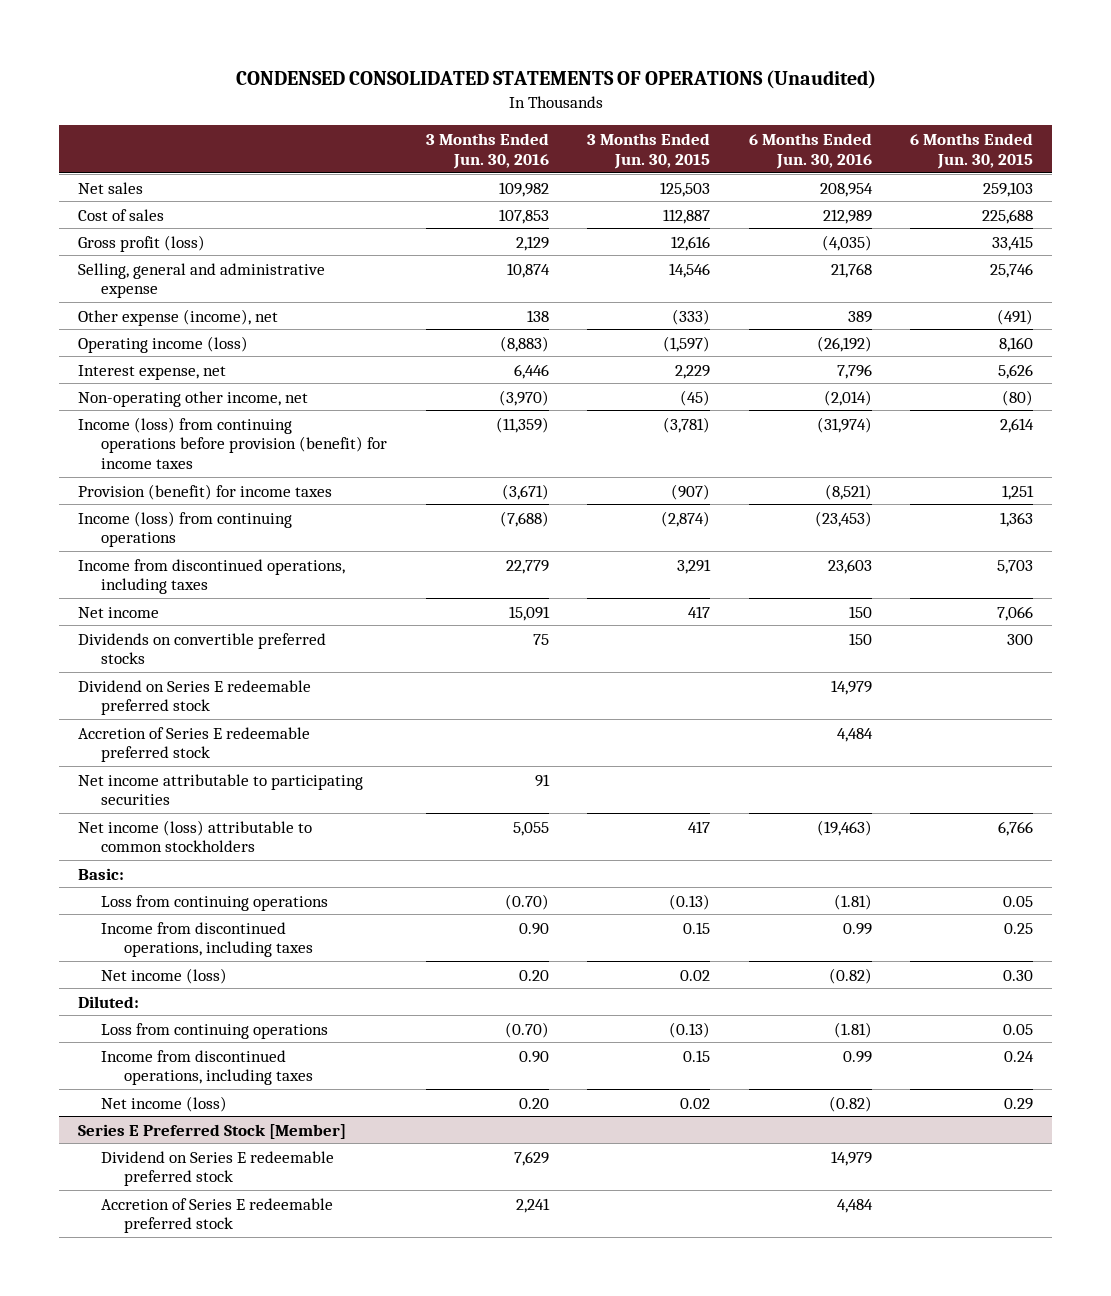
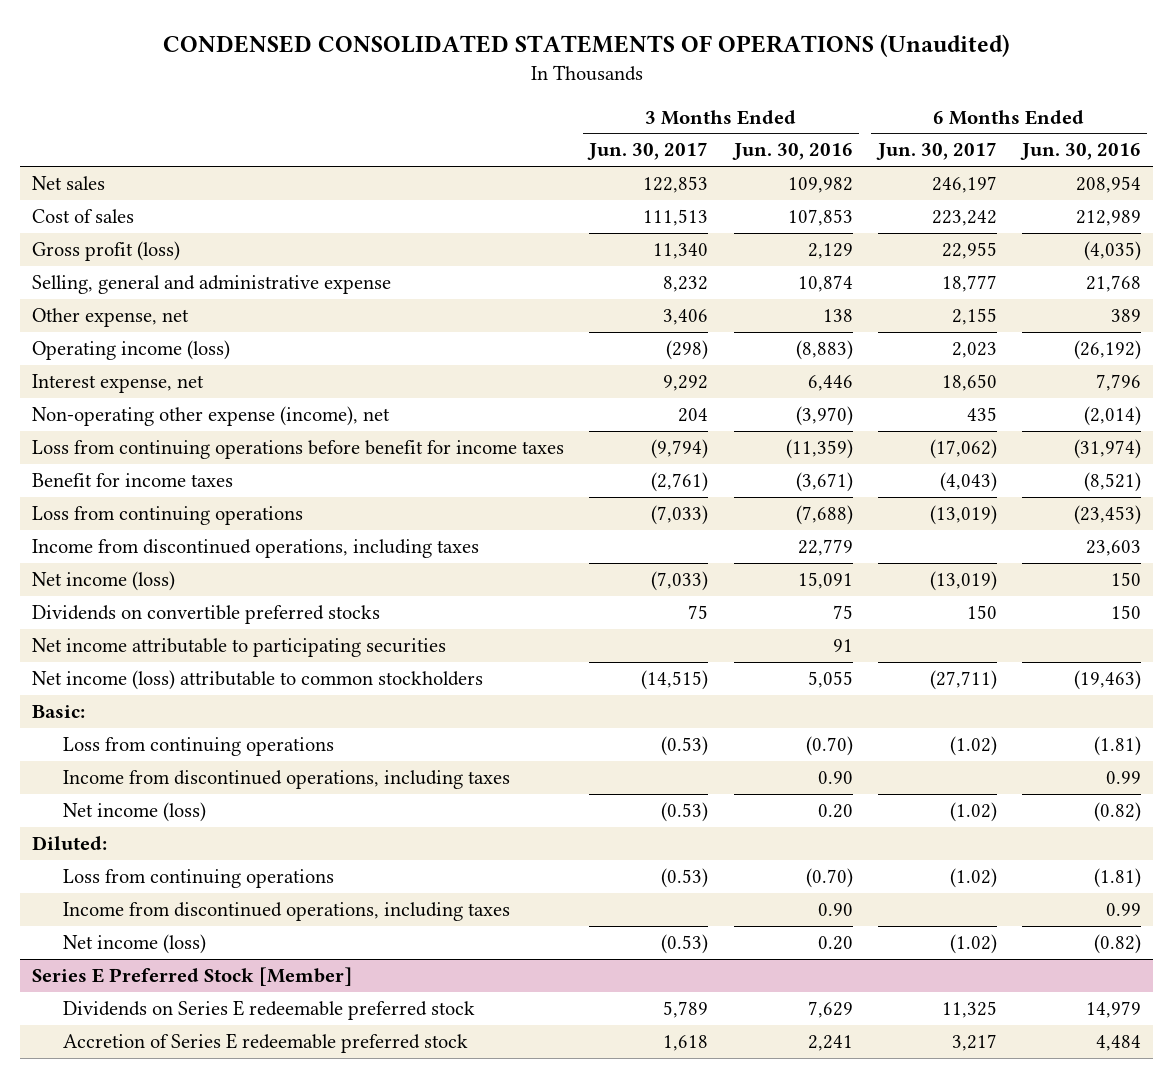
- | 3 Months Ended Jun. 30, 2016 | 3 Months Ended Jun. 30, 2015 | 6 Months Ended Jun. 30, 2016 | 6 Months Ended Jun. 30, 2015
+ | 3 Months Ended Jun. 30, 2017 | 3 Months Ended Jun. 30, 2016 | 6 Months Ended Jun. 30, 2017 | 6 Months Ended Jun. 30, 2016
- Other expense (income), net | 138 | (333) | 389 | (491)
+ Other expense, net | 3,406 | 138 | 2,155 | 389
- Non-operating other income, net | (3,970) | (45) | (2,014) | (80)
- Income (loss) from continuing operations before provision (benefit) for income taxes | (11,359) | (3,781) | (31,974) | 2,614
- Provision (benefit) for income taxes | (3,671) | (907) | (8,521) | 1,251
- Income (loss) from continuing operations | (7,688) | (2,874) | (23,453) | 1,363
+ Non-operating other expense (income), net | 204 | (3,970) | 435 | (2,014)
+ Loss from continuing operations before benefit for income taxes | (9,794) | (11,359) | (17,062) | (31,974)
+ Benefit for income taxes | (2,761) | (3,671) | (4,043) | (8,521)
+ Loss from continuing operations | (7,033) | (7,688) | (13,019) | (23,453)
- Net income | 15,091 | 417 | 150 | 7,066
+ Net income (loss) | (7,033) | 15,091 | (13,019) | 150
- Dividend on Series E redeemable preferred stock | | | 14,979 |
- Accretion of Series E redeemable preferred stock | | | 4,484 |
@ Series E Preferred Stock [Member]
- Dividend on Series E redeemable preferred stock | 7,629 | | 14,979 |
+ Dividends on Series E redeemable preferred stock | 5,789 | 7,629 | 11,325 | 14,979

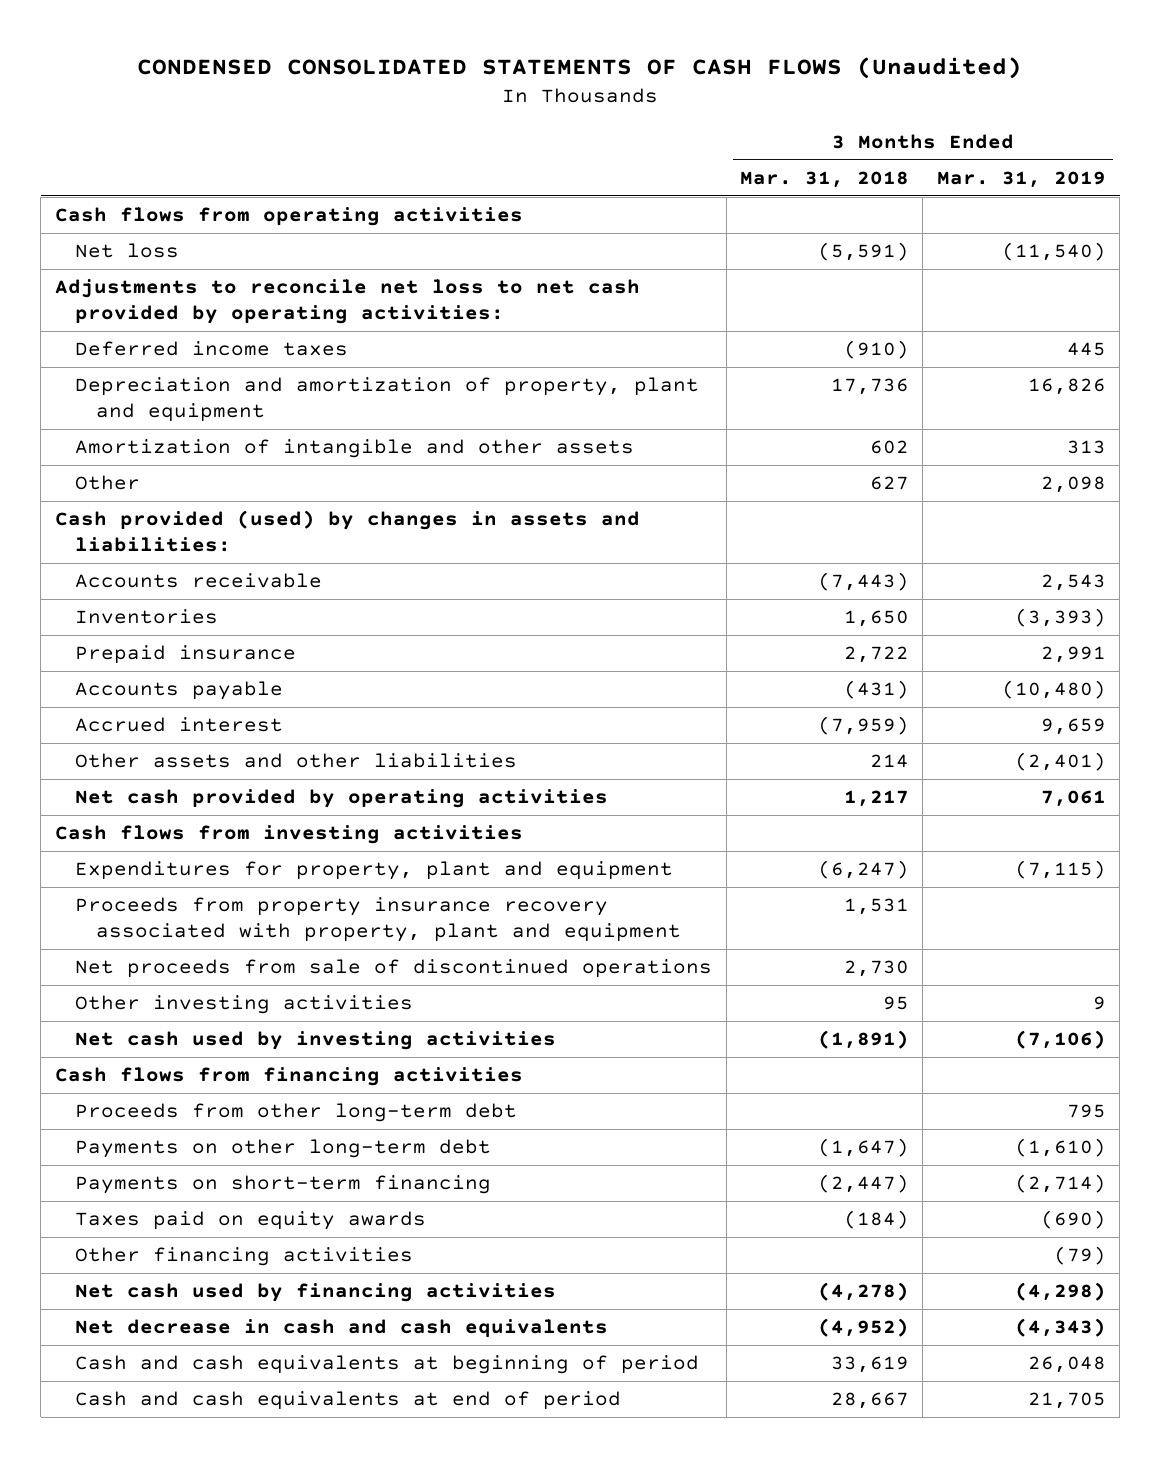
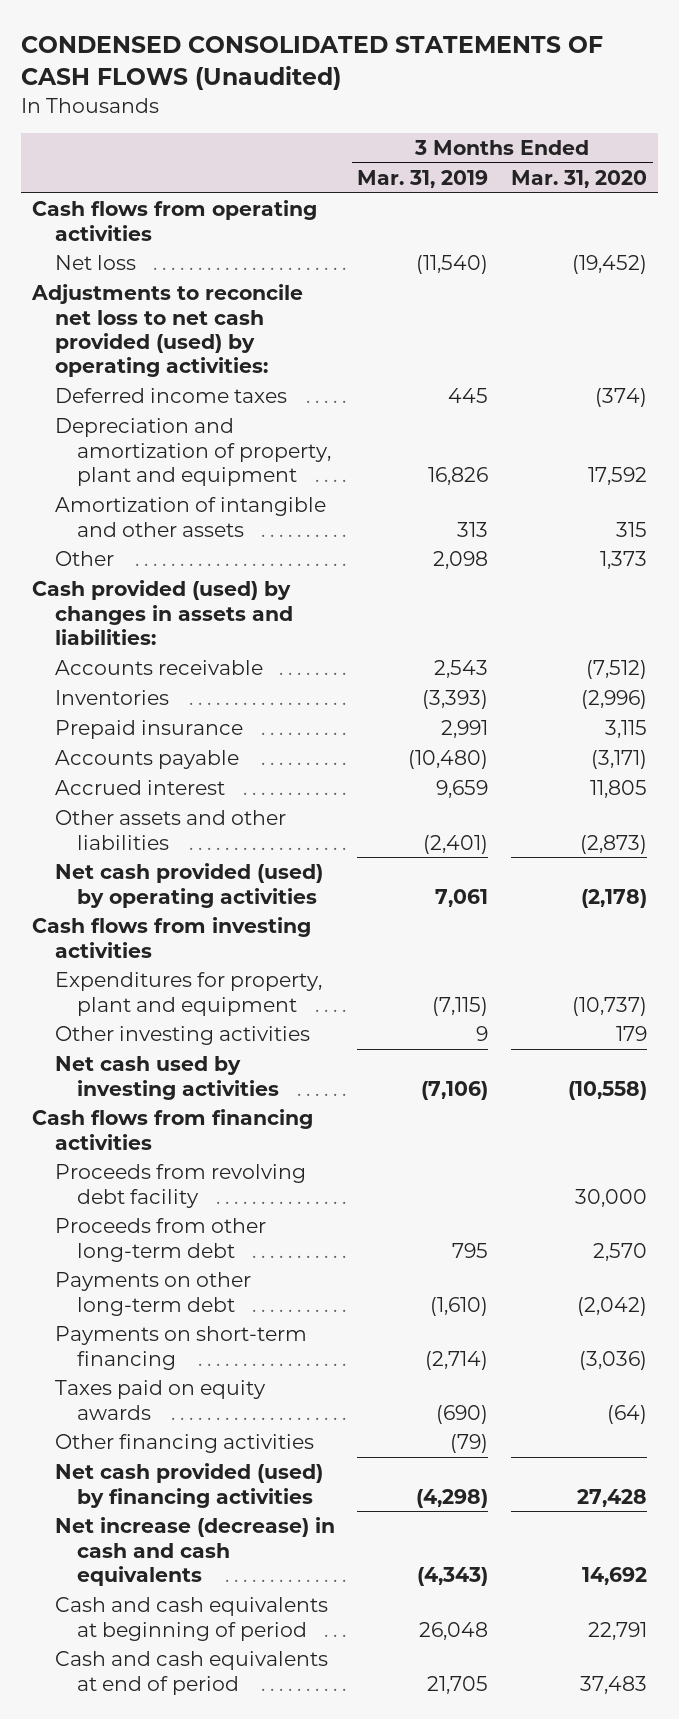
- | 3 Months Ended Mar. 31, 2018 | 3 Months Ended Mar. 31, 2019
+ | 3 Months Ended Mar. 31, 2019 | 3 Months Ended Mar. 31, 2020
- Adjustments to reconcile net loss to net cash provided by operating activities:
+ Adjustments to reconcile net loss to net cash provided (used) by operating activities:
- Net cash provided by operating activities | 1,217 | 7,061
+ Net cash provided (used) by operating activities | 7,061 | (2,178)
- Proceeds from property insurance recovery associated with property, plant and equipment | 1,531 |
- Net proceeds from sale of discontinued operations | 2,730 |
+ Proceeds from revolving debt facility | | 30,000
- Net cash used by financing activities | (4,278) | (4,298)
- Net decrease in cash and cash equivalents | (4,952) | (4,343)
+ Net cash provided (used) by financing activities | (4,298) | 27,428
+ Net increase (decrease) in cash and cash equivalents | (4,343) | 14,692

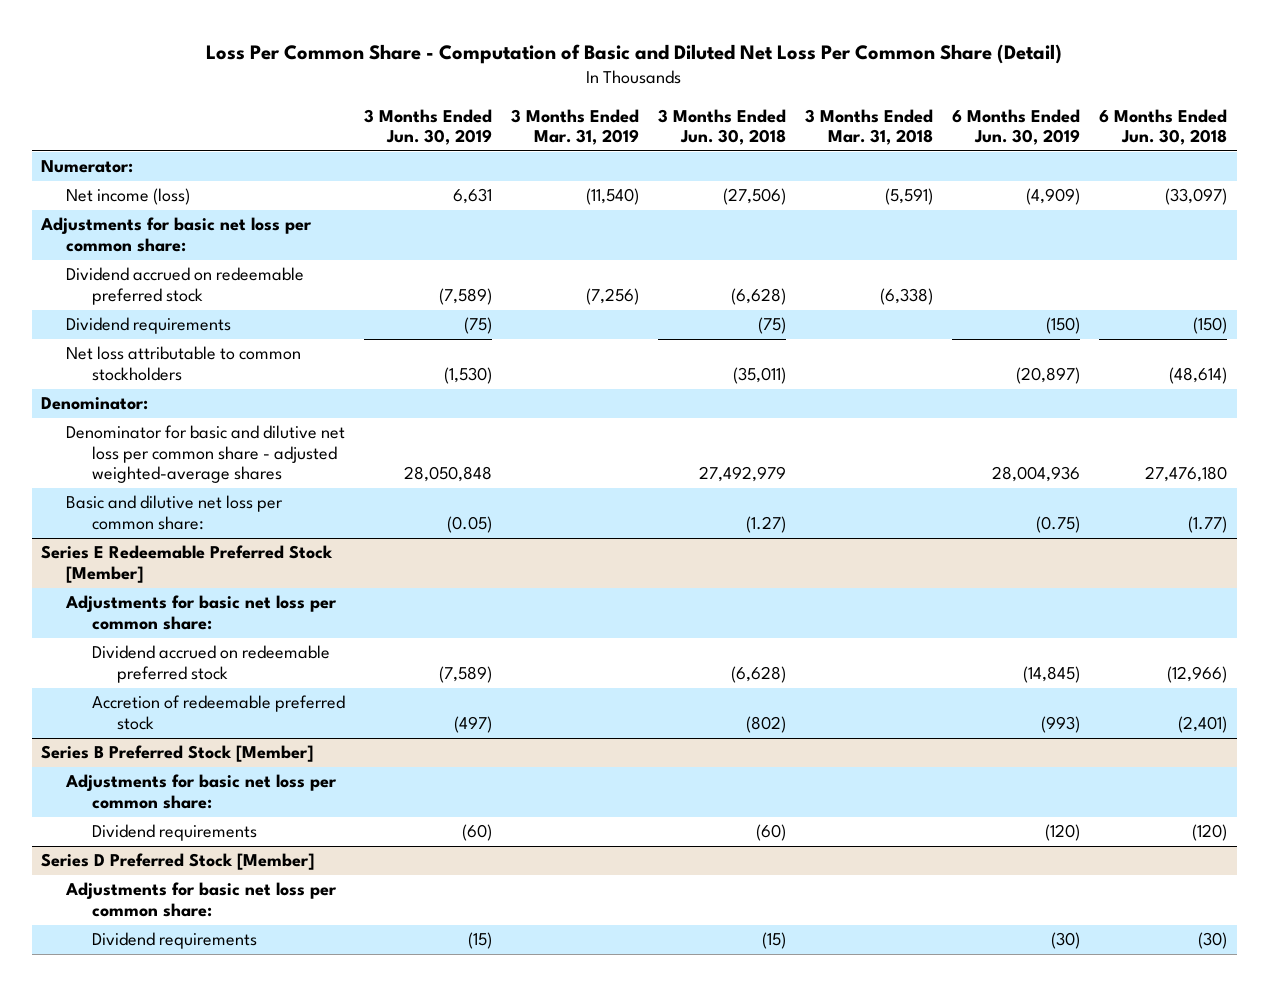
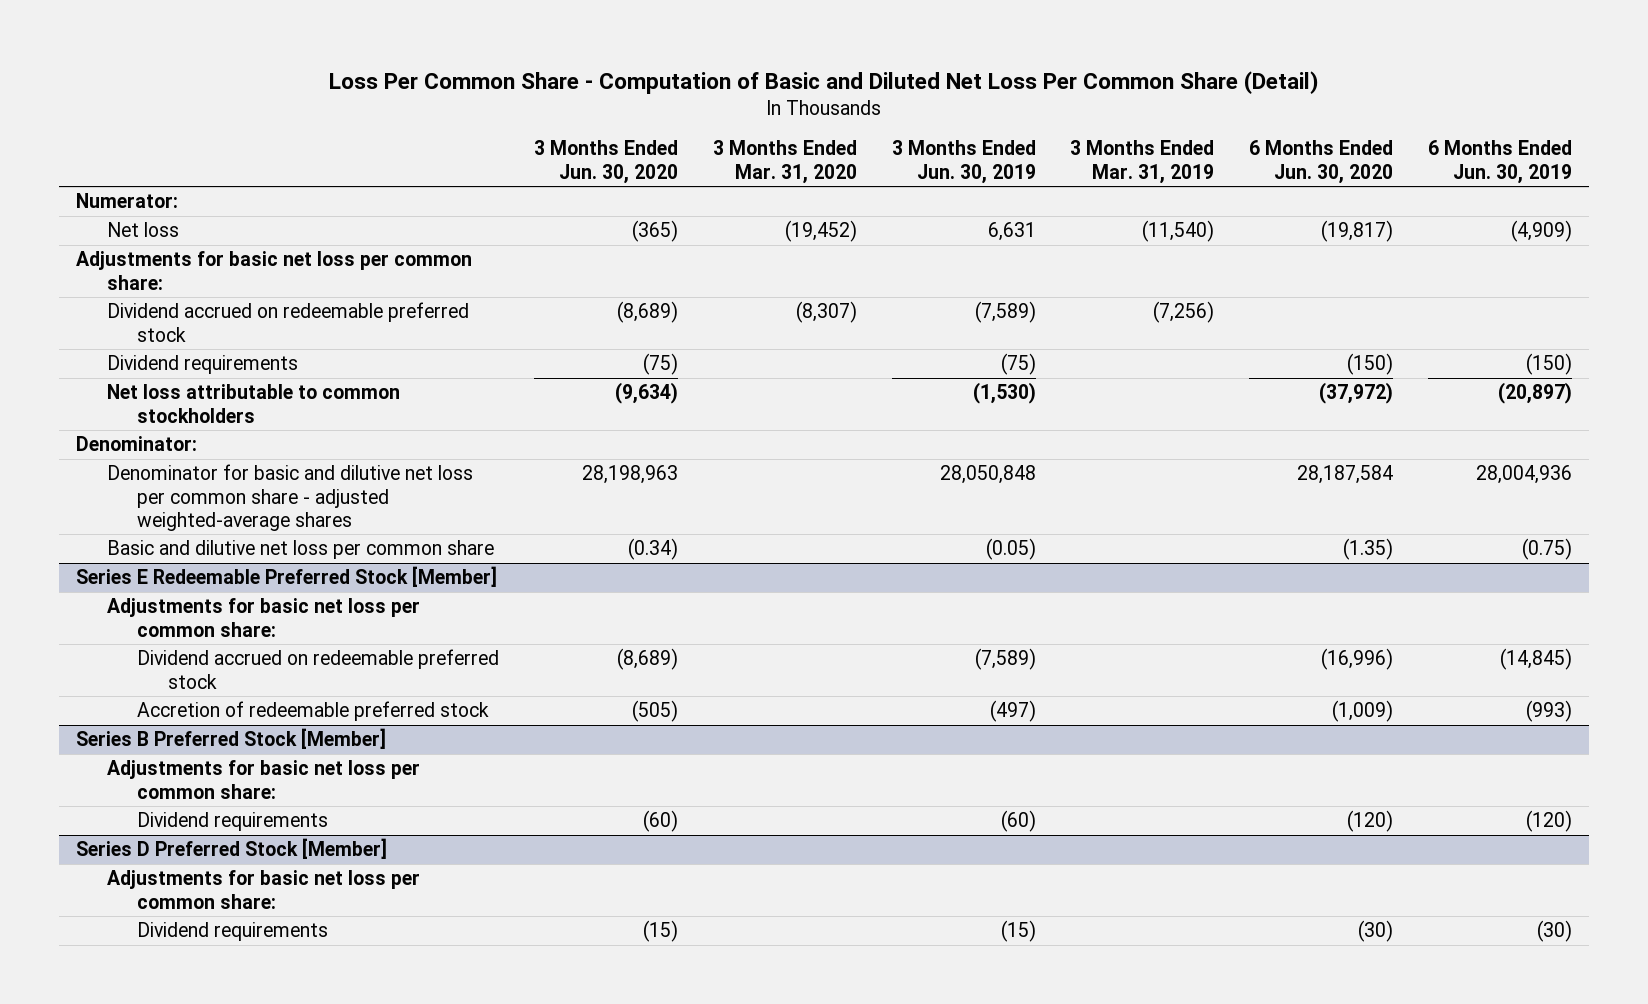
- | 3 Months Ended Jun. 30, 2019 | 3 Months Ended Mar. 31, 2019 | 3 Months Ended Jun. 30, 2018 | 3 Months Ended Mar. 31, 2018 | 6 Months Ended Jun. 30, 2019 | 6 Months Ended Jun. 30, 2018
+ | 3 Months Ended Jun. 30, 2020 | 3 Months Ended Mar. 31, 2020 | 3 Months Ended Jun. 30, 2019 | 3 Months Ended Mar. 31, 2019 | 6 Months Ended Jun. 30, 2020 | 6 Months Ended Jun. 30, 2019
- Net income (loss) | 6,631 | (11,540) | (27,506) | (5,591) | (4,909) | (33,097)
+ Net loss | (365) | (19,452) | 6,631 | (11,540) | (19,817) | (4,909)
- Basic and dilutive net loss per common share: | (0.05) | | (1.27) | | (0.75) | (1.77)
+ Basic and dilutive net loss per common share | (0.34) | | (0.05) | | (1.35) | (0.75)

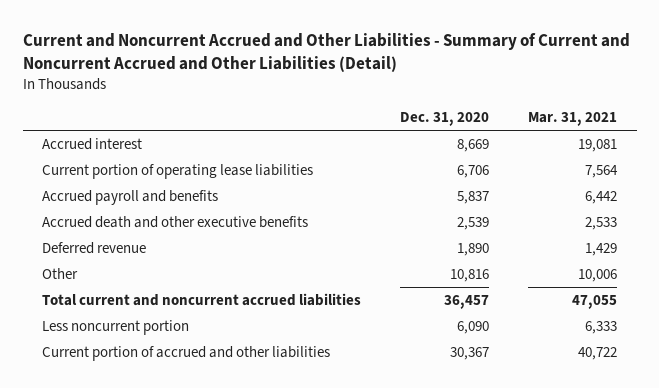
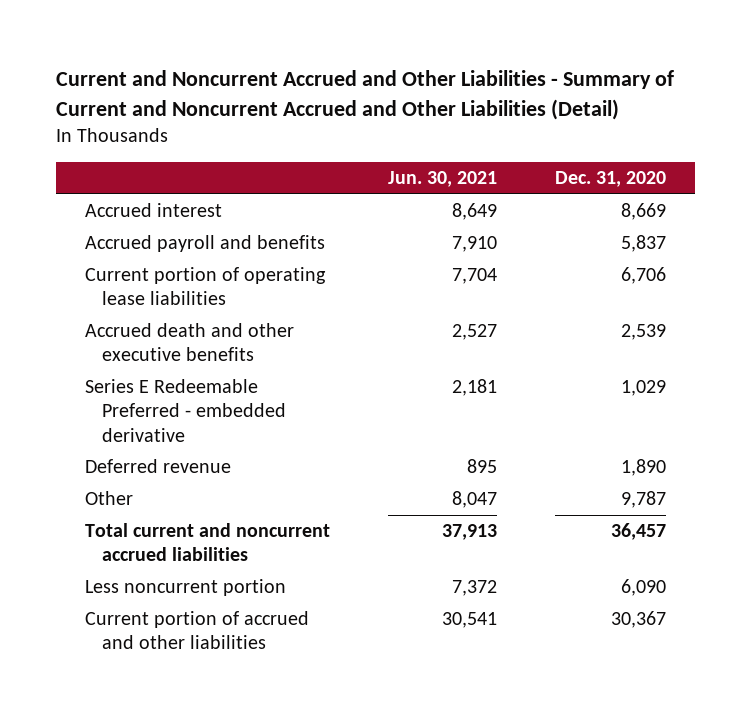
- | Dec. 31, 2020 | Mar. 31, 2021
+ | Jun. 30, 2021 | Dec. 31, 2020
moved down: Current portion of operating lease liabilities | 7,704 | 6,706
+ Series E Redeemable Preferred - embedded derivative | 2,181 | 1,029
- Other | 10,816 | 10,006
+ Other | 8,047 | 9,787

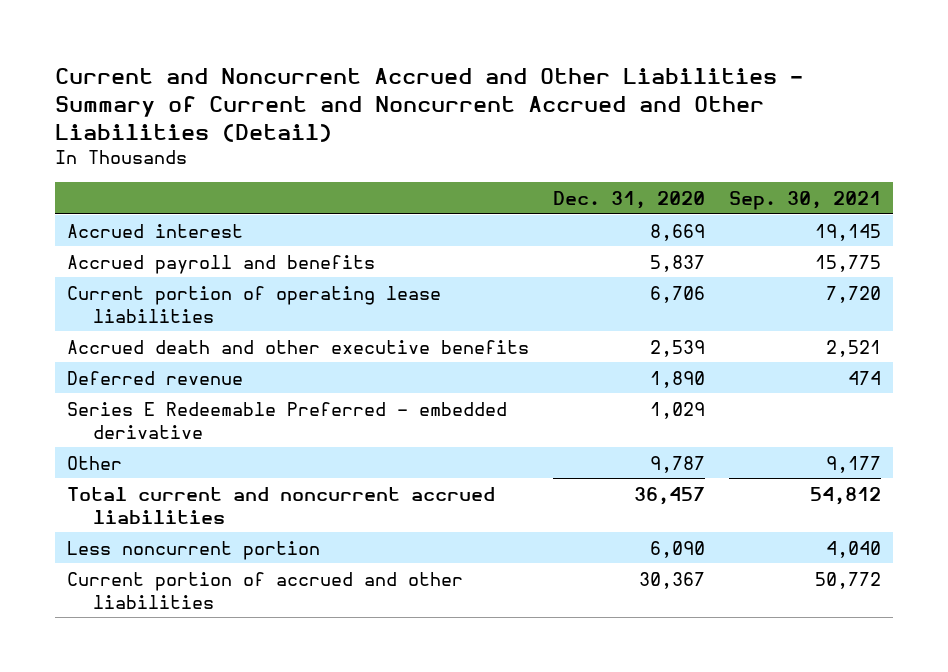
- | Jun. 30, 2021 | Dec. 31, 2020
+ | Dec. 31, 2020 | Sep. 30, 2021
moved down: Series E Redeemable Preferred - embedded derivative | 1,029 |

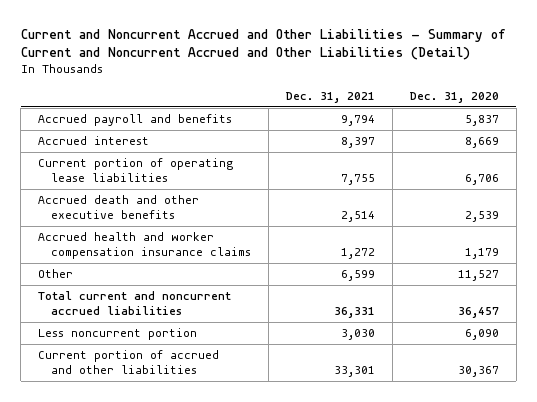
- | Dec. 31, 2020 | Sep. 30, 2021
+ | Dec. 31, 2021 | Dec. 31, 2020
moved down: Accrued interest | 8,397 | 8,669
- Deferred revenue | 1,890 | 474
- Series E Redeemable Preferred - embedded derivative | 1,029 |
- Other | 9,787 | 9,177
+ Accrued health and worker compensation insurance claims | 1,272 | 1,179
+ Other | 6,599 | 11,527

